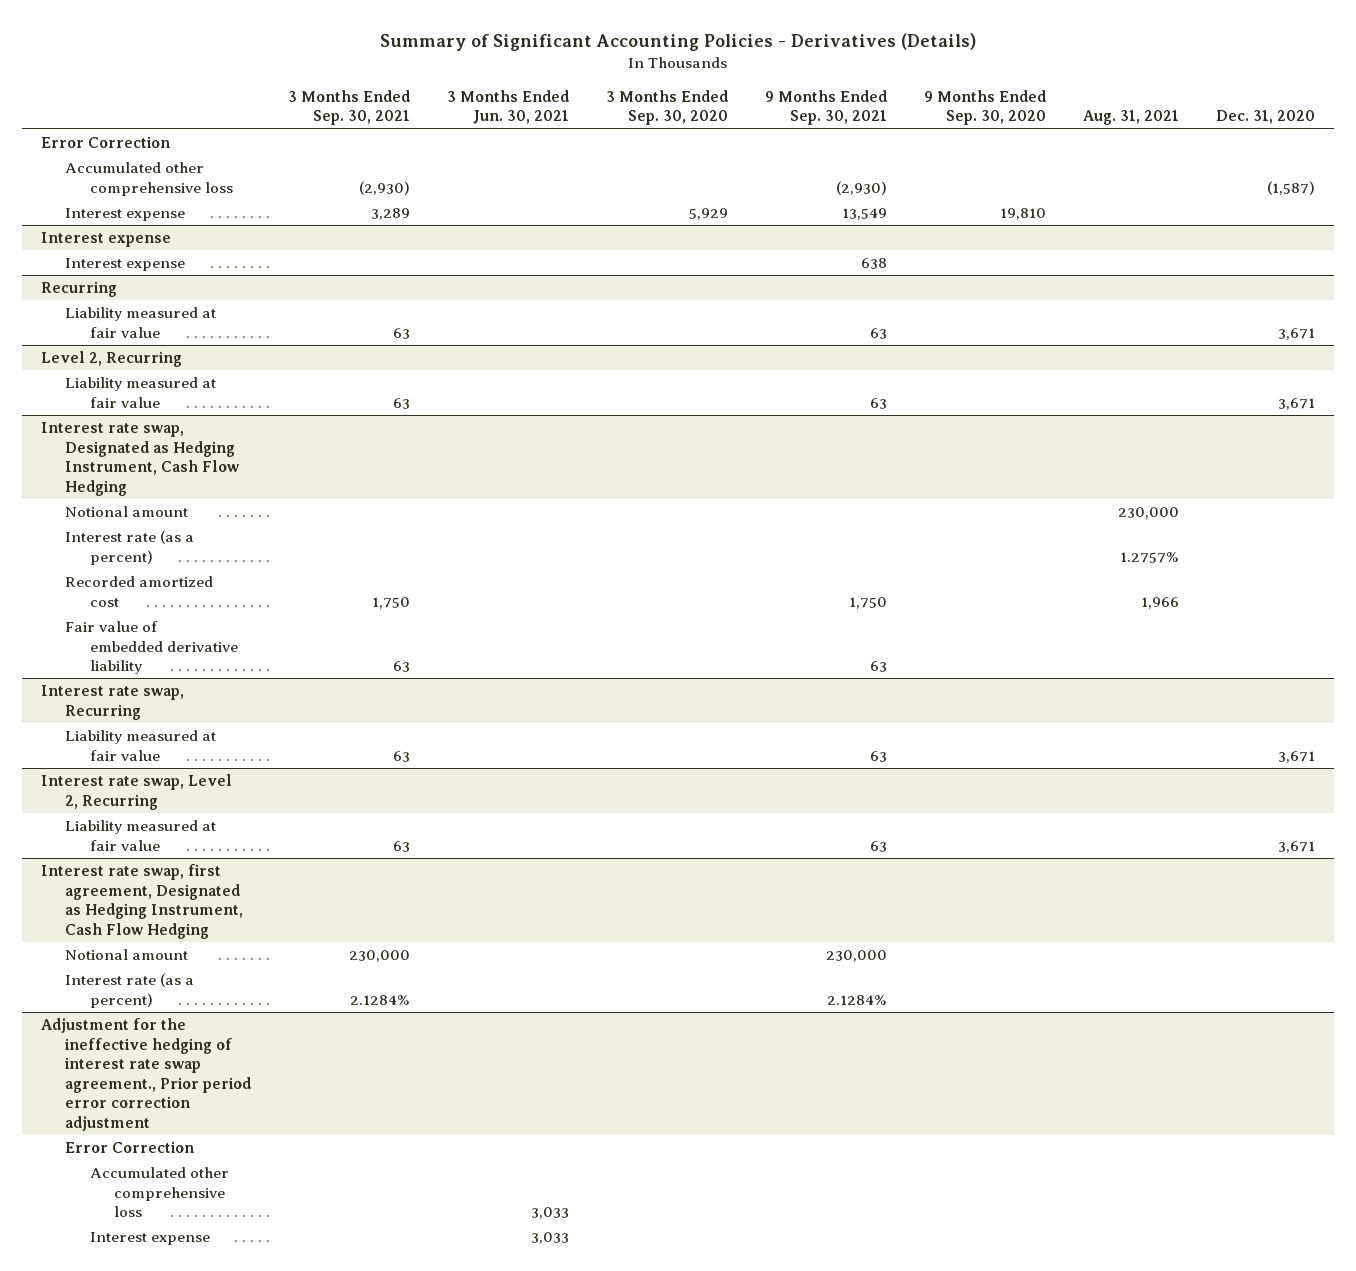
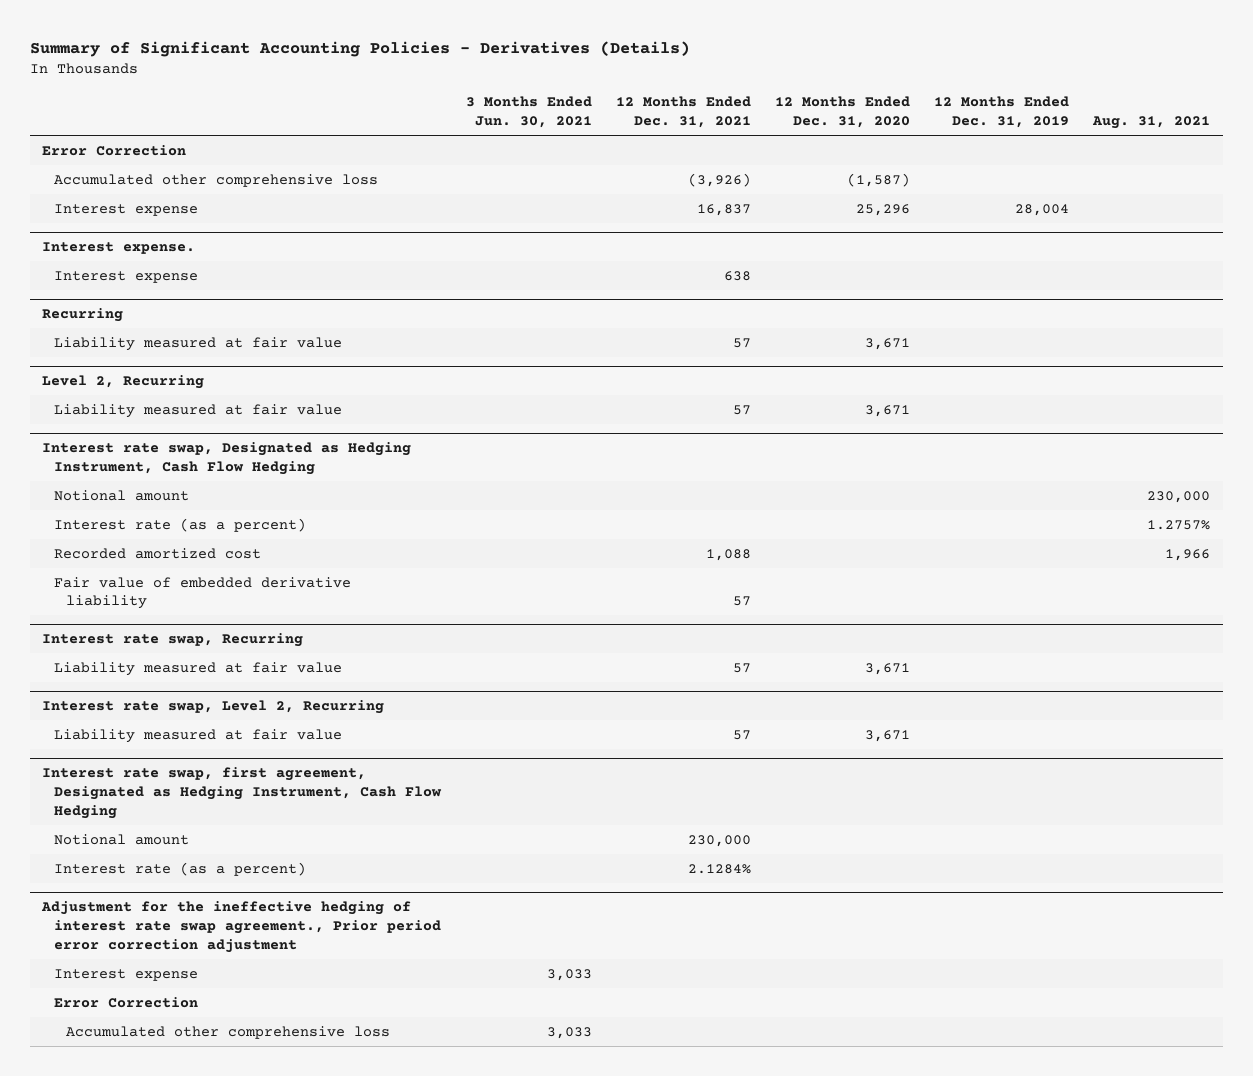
- | 3 Months Ended Sep. 30, 2021 | 3 Months Ended Jun. 30, 2021 | 3 Months Ended Sep. 30, 2020 | 9 Months Ended Sep. 30, 2021 | 9 Months Ended Sep. 30, 2020 | Aug. 31, 2021 | Dec. 31, 2020
+ | 3 Months Ended Jun. 30, 2021 | 12 Months Ended Dec. 31, 2021 | 12 Months Ended Dec. 31, 2020 | 12 Months Ended Dec. 31, 2019 | Aug. 31, 2021
- Interest expense
+ Interest expense.
@ Adjustment for the ineffective hedging of interest rate swap agreement., Prior period error correction adjustment
moved up: Interest expense | 3,033 | | | |

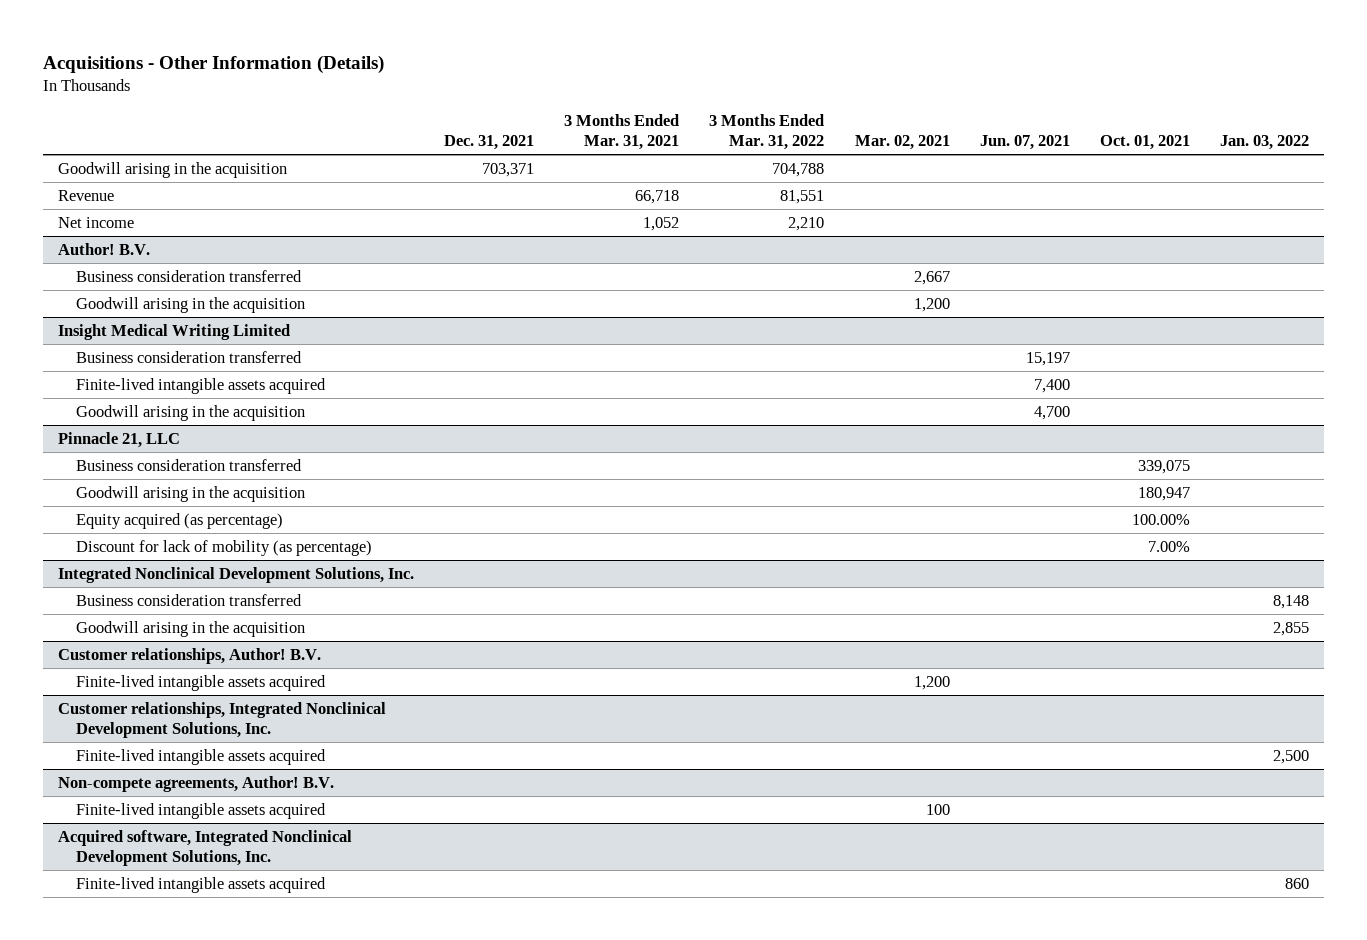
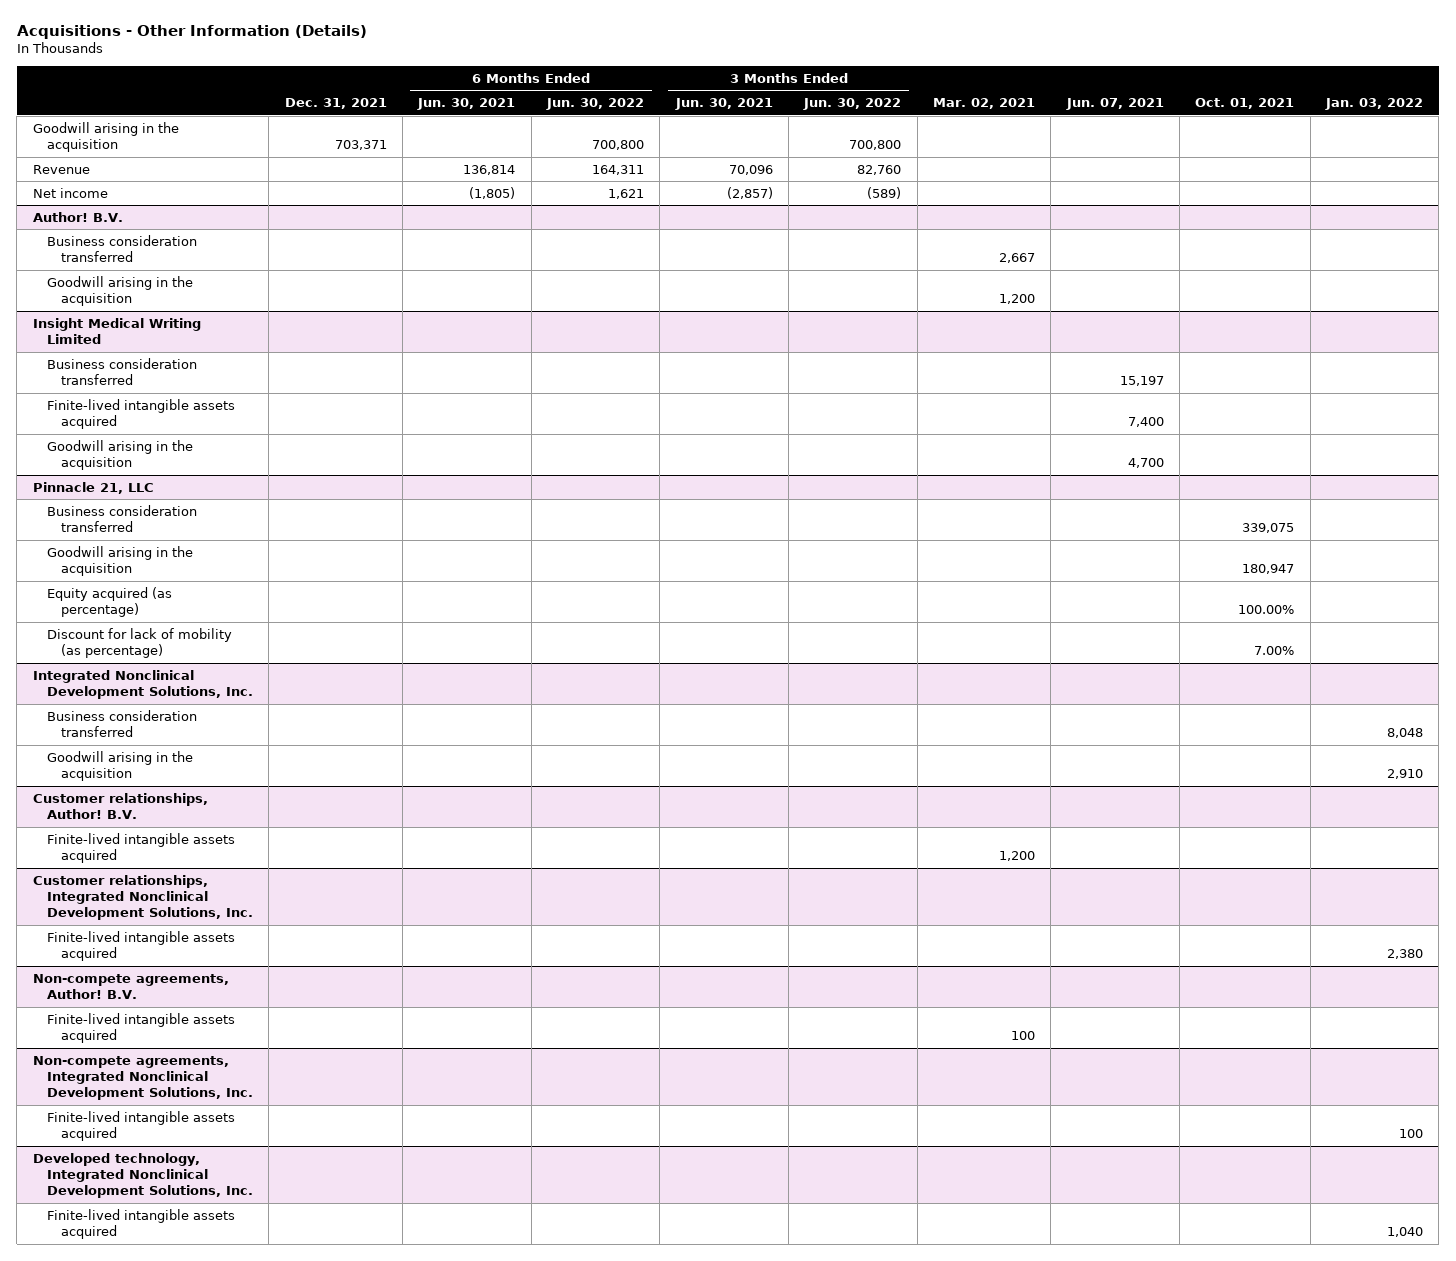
- | Dec. 31, 2021 | 3 Months Ended Mar. 31, 2021 | 3 Months Ended Mar. 31, 2022 | Mar. 02, 2021 | Jun. 07, 2021 | Oct. 01, 2021 | Jan. 03, 2022
+ | Dec. 31, 2021 | 6 Months Ended Jun. 30, 2021 | 6 Months Ended Jun. 30, 2022 | 3 Months Ended Jun. 30, 2021 | 3 Months Ended Jun. 30, 2022 | Mar. 02, 2021 | Jun. 07, 2021 | Oct. 01, 2021 | Jan. 03, 2022
@ Integrated Nonclinical Development Solutions, Inc.
- Business consideration transferred | | | | | | | 8,148
- Goodwill arising in the acquisition | | | | | | | 2,855
+ Business consideration transferred | | | | | | | | | 8,048
+ Goodwill arising in the acquisition | | | | | | | | | 2,910
@ Customer relationships, Integrated Nonclinical Development Solutions, Inc.
- Finite-lived intangible assets acquired | | | | | | | 2,500
+ Finite-lived intangible assets acquired | | | | | | | | | 2,380
- Acquired software, Integrated Nonclinical Development Solutions, Inc.
- Finite-lived intangible assets acquired | | | | | | | 860
+ Non-compete agreements, Integrated Nonclinical Development Solutions, Inc.
+ Finite-lived intangible assets acquired | | | | | | | | | 100
+ Developed technology, Integrated Nonclinical Development Solutions, Inc.
+ Finite-lived intangible assets acquired | | | | | | | | | 1,040

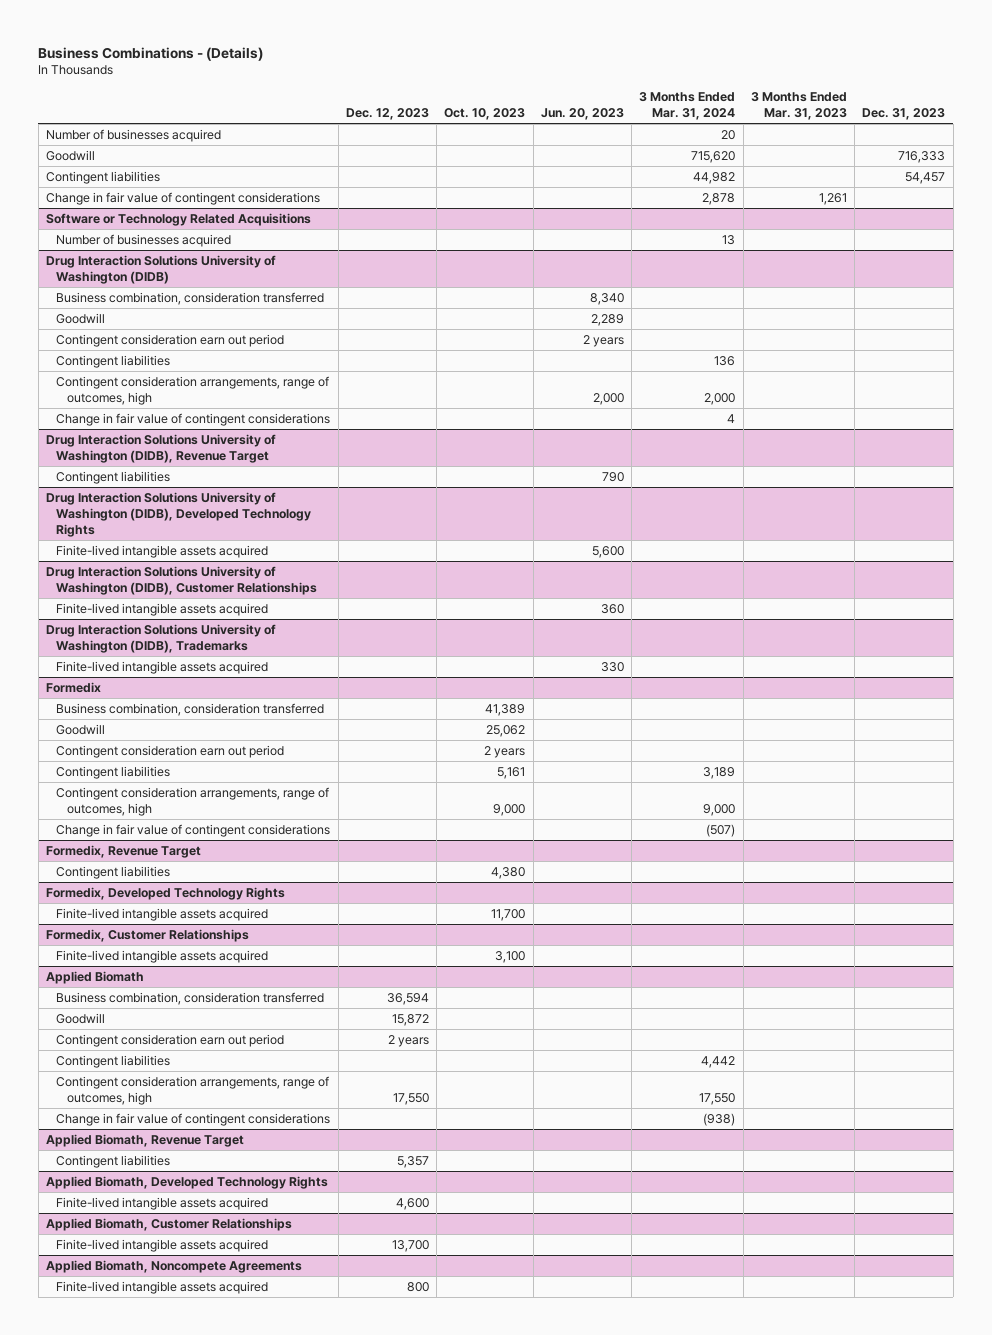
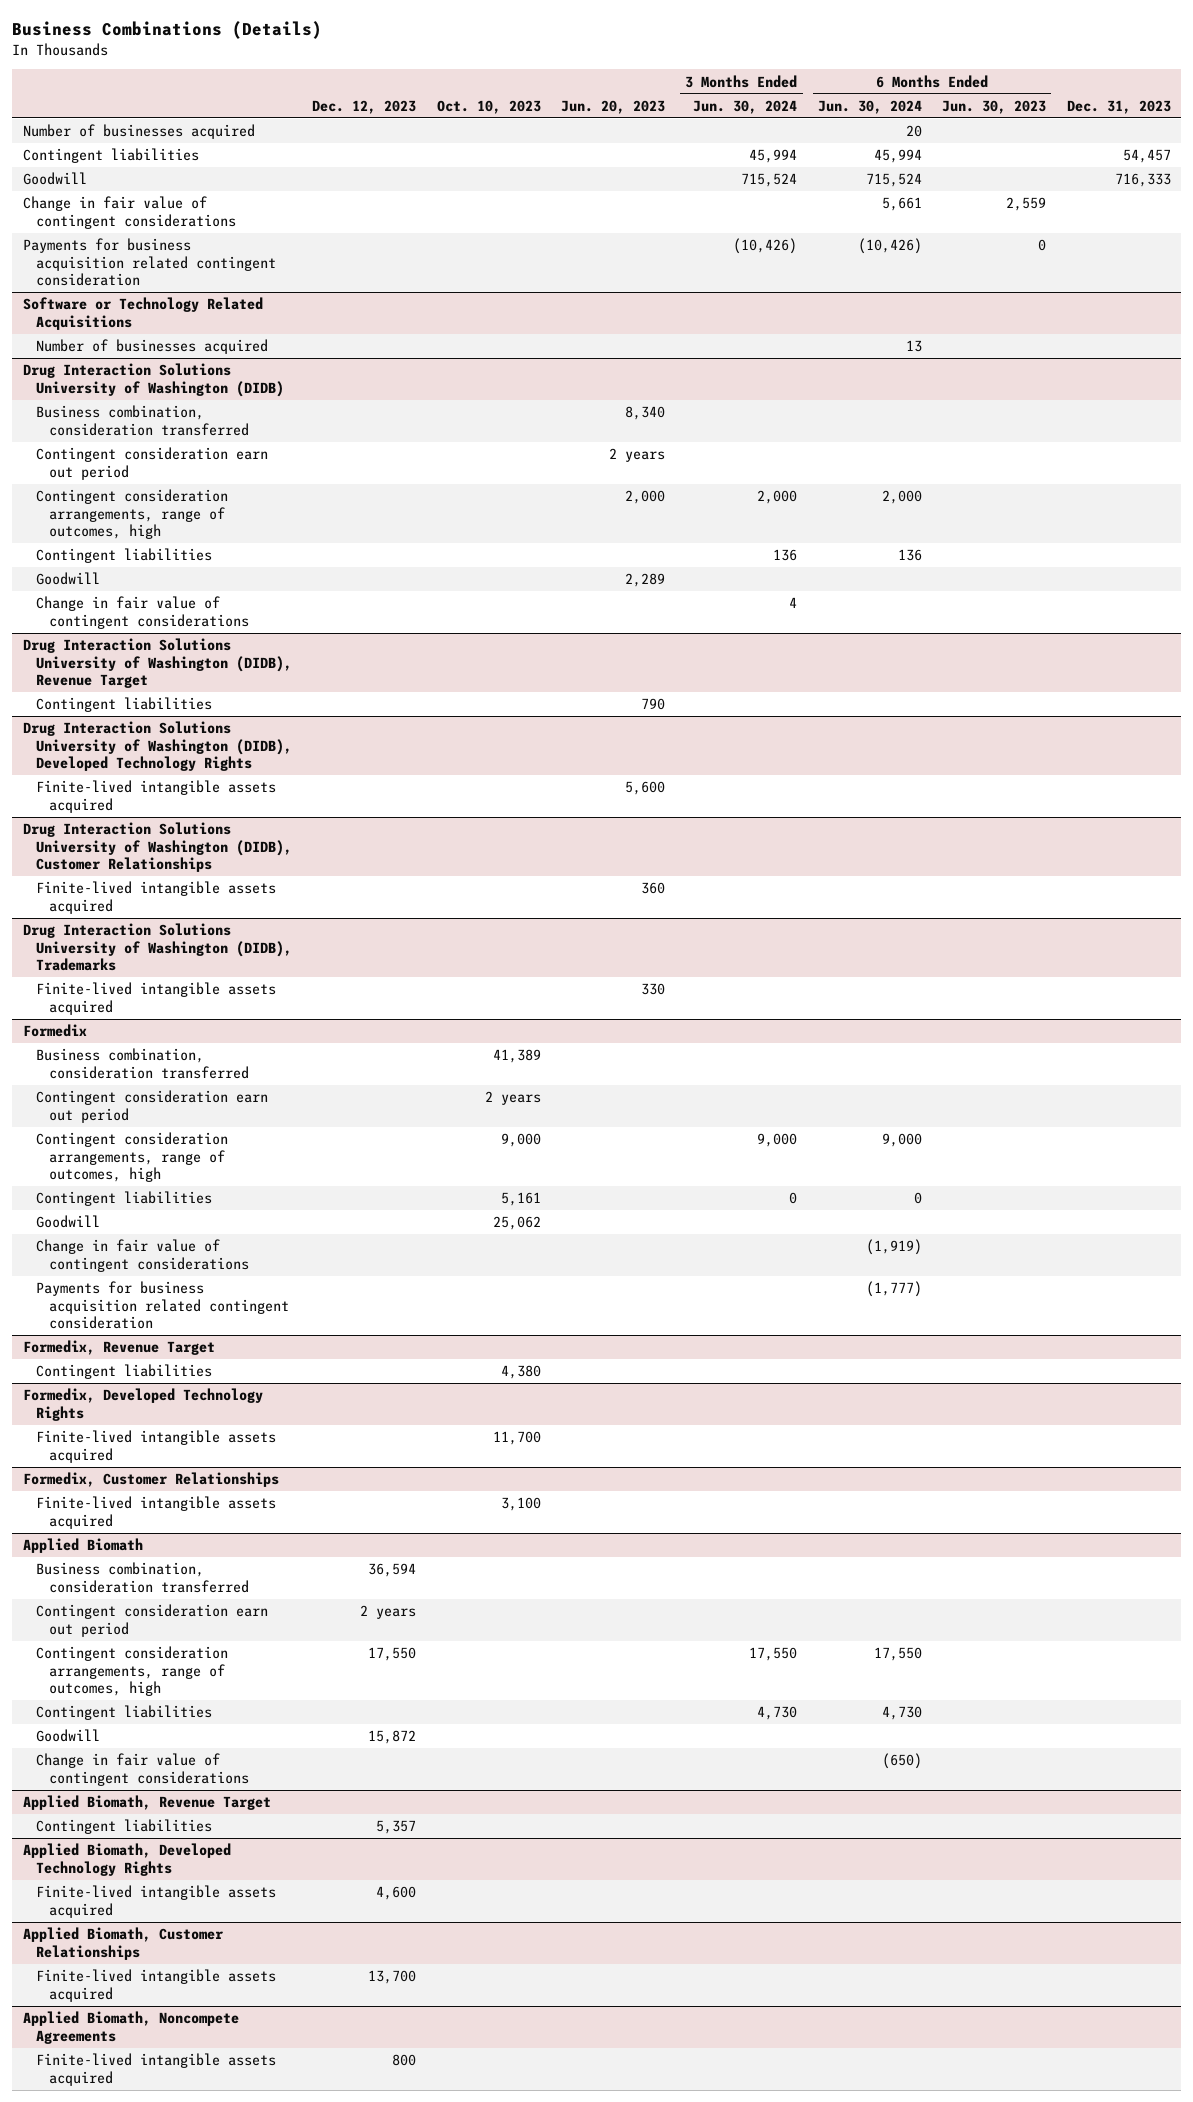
- Business Combinations - (Details)
+ Business Combinations (Details)
- | Dec. 12, 2023 | Oct. 10, 2023 | Jun. 20, 2023 | 3 Months Ended Mar. 31, 2024 | 3 Months Ended Mar. 31, 2023 | Dec. 31, 2023
+ | Dec. 12, 2023 | Oct. 10, 2023 | Jun. 20, 2023 | 3 Months Ended Jun. 30, 2024 | 6 Months Ended Jun. 30, 2024 | 6 Months Ended Jun. 30, 2023 | Dec. 31, 2023
moved down: Goodwill | | | | 715,524 | 715,524 | | 716,333
+ Payments for business acquisition related contingent consideration | | | | (10,426) | (10,426) | 0 |
@ Drug Interaction Solutions University of Washington (DIDB)
moved down: Contingent liabilities | | | | 136 | 136 | |
moved down: Goodwill | | | 2,289 | | | |
@ Formedix
moved down: Contingent liabilities | | 5,161 | | 0 | 0 | |
moved down: Goodwill | | 25,062 | | | | |
+ Payments for business acquisition related contingent consideration | | | | | (1,777) | |
@ Applied Biomath
moved down: Contingent liabilities | | | | 4,730 | 4,730 | |
moved down: Goodwill | 15,872 | | | | | |

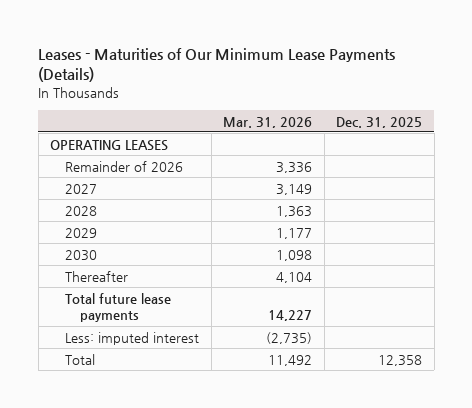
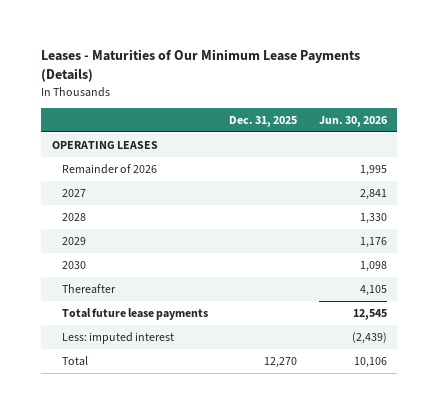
- | Mar. 31, 2026 | Dec. 31, 2025
+ | Dec. 31, 2025 | Jun. 30, 2026
- Total | 11,492 | 12,358
+ Total | 12,270 | 10,106

